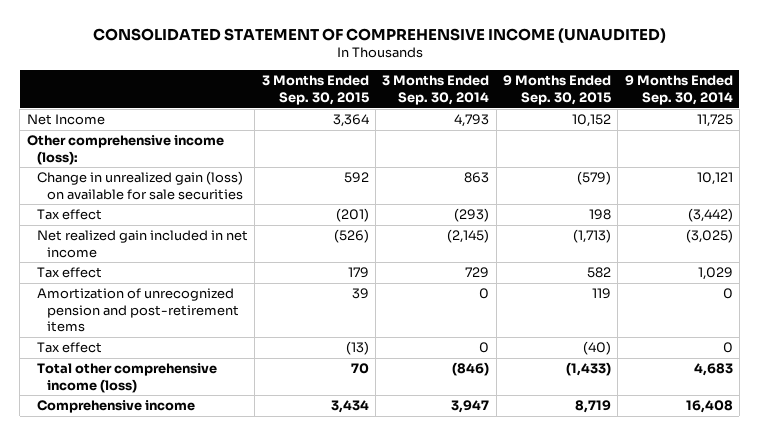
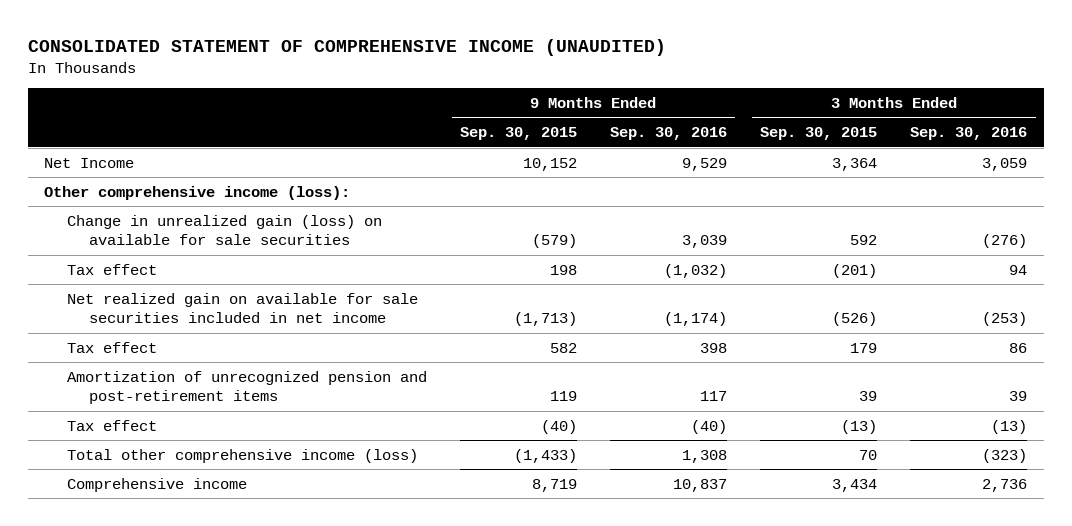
- | 3 Months Ended Sep. 30, 2015 | 3 Months Ended Sep. 30, 2014 | 9 Months Ended Sep. 30, 2015 | 9 Months Ended Sep. 30, 2014
+ | 9 Months Ended Sep. 30, 2015 | 9 Months Ended Sep. 30, 2016 | 3 Months Ended Sep. 30, 2015 | 3 Months Ended Sep. 30, 2016
- Net realized gain included in net income | (526) | (2,145) | (1,713) | (3,025)
+ Net realized gain on available for sale securities included in net income | (1,713) | (1,174) | (526) | (253)

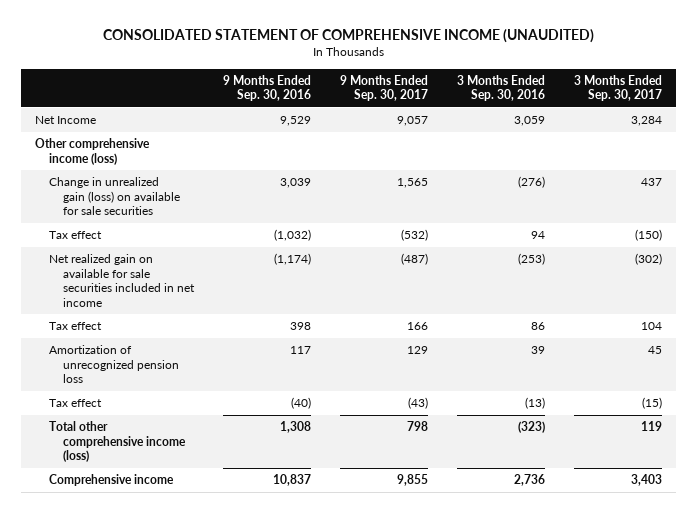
- | 9 Months Ended Sep. 30, 2015 | 9 Months Ended Sep. 30, 2016 | 3 Months Ended Sep. 30, 2015 | 3 Months Ended Sep. 30, 2016
+ | 9 Months Ended Sep. 30, 2016 | 9 Months Ended Sep. 30, 2017 | 3 Months Ended Sep. 30, 2016 | 3 Months Ended Sep. 30, 2017
- Other comprehensive income (loss):
+ Other comprehensive income (loss)
- Amortization of unrecognized pension and post-retirement items | 119 | 117 | 39 | 39
+ Amortization of unrecognized pension loss | 117 | 129 | 39 | 45

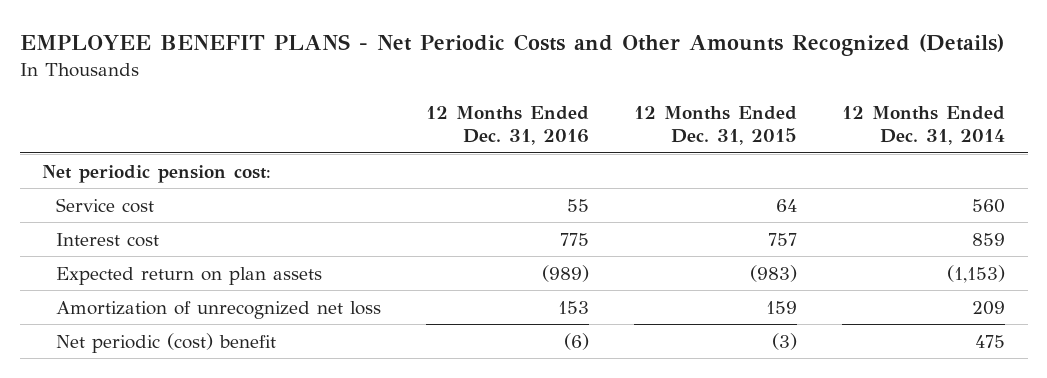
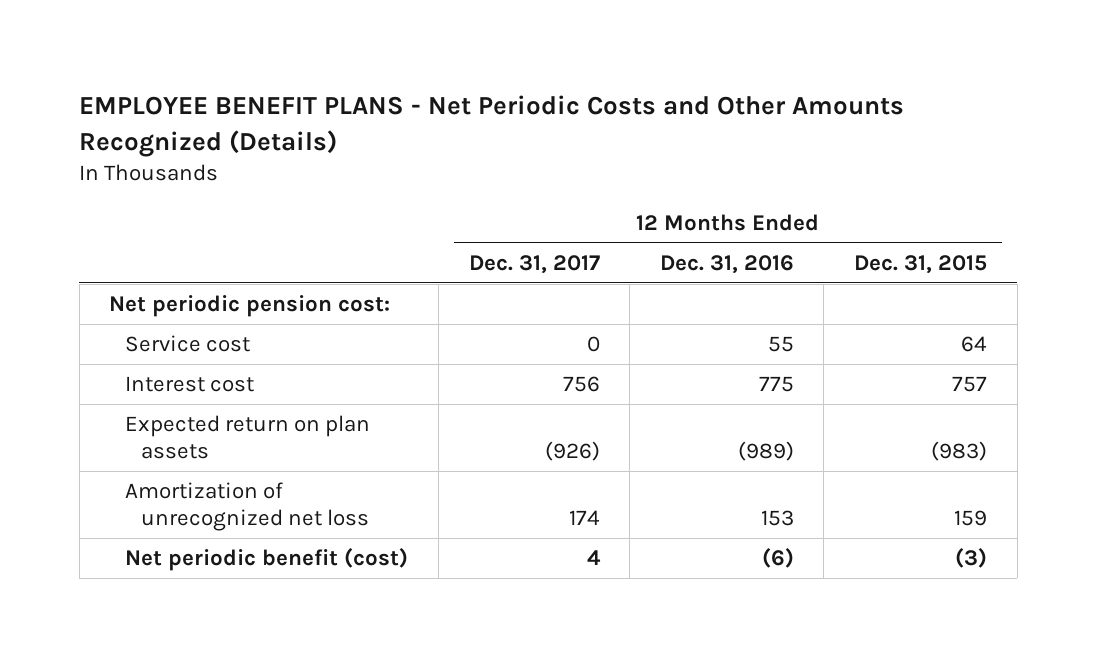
- | 12 Months Ended Dec. 31, 2016 | 12 Months Ended Dec. 31, 2015 | 12 Months Ended Dec. 31, 2014
+ | 12 Months Ended Dec. 31, 2017 | 12 Months Ended Dec. 31, 2016 | 12 Months Ended Dec. 31, 2015
- Net periodic (cost) benefit | (6) | (3) | 475
+ Net periodic benefit (cost) | 4 | (6) | (3)

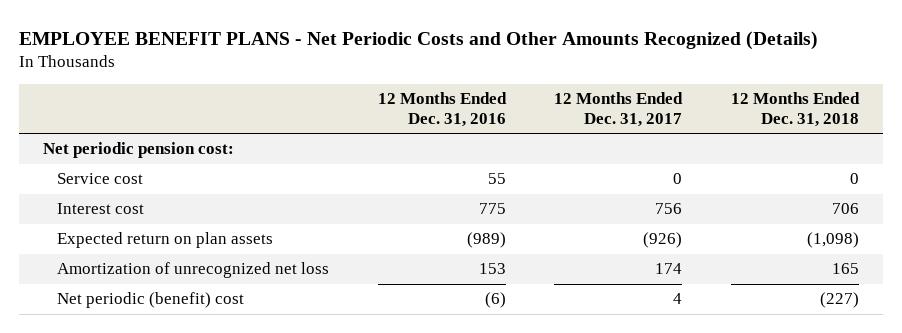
- | 12 Months Ended Dec. 31, 2017 | 12 Months Ended Dec. 31, 2016 | 12 Months Ended Dec. 31, 2015
+ | 12 Months Ended Dec. 31, 2016 | 12 Months Ended Dec. 31, 2017 | 12 Months Ended Dec. 31, 2018
- Net periodic benefit (cost) | 4 | (6) | (3)
+ Net periodic (benefit) cost | (6) | 4 | (227)

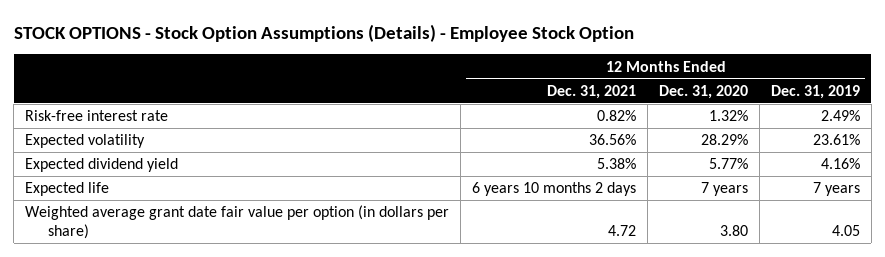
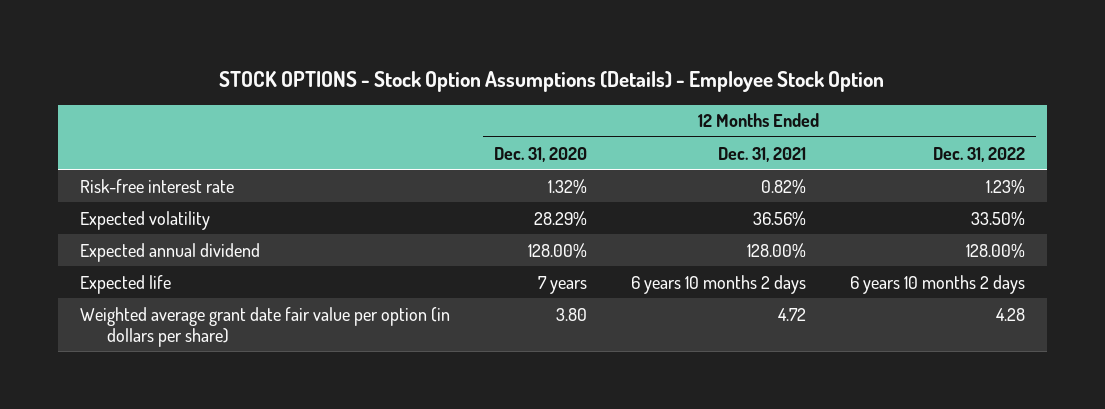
- | 12 Months Ended Dec. 31, 2021 | 12 Months Ended Dec. 31, 2020 | 12 Months Ended Dec. 31, 2019
+ | 12 Months Ended Dec. 31, 2020 | 12 Months Ended Dec. 31, 2021 | 12 Months Ended Dec. 31, 2022
- Expected dividend yield | 5.38% | 5.77% | 4.16%
+ Expected annual dividend | 128.00% | 128.00% | 128.00%

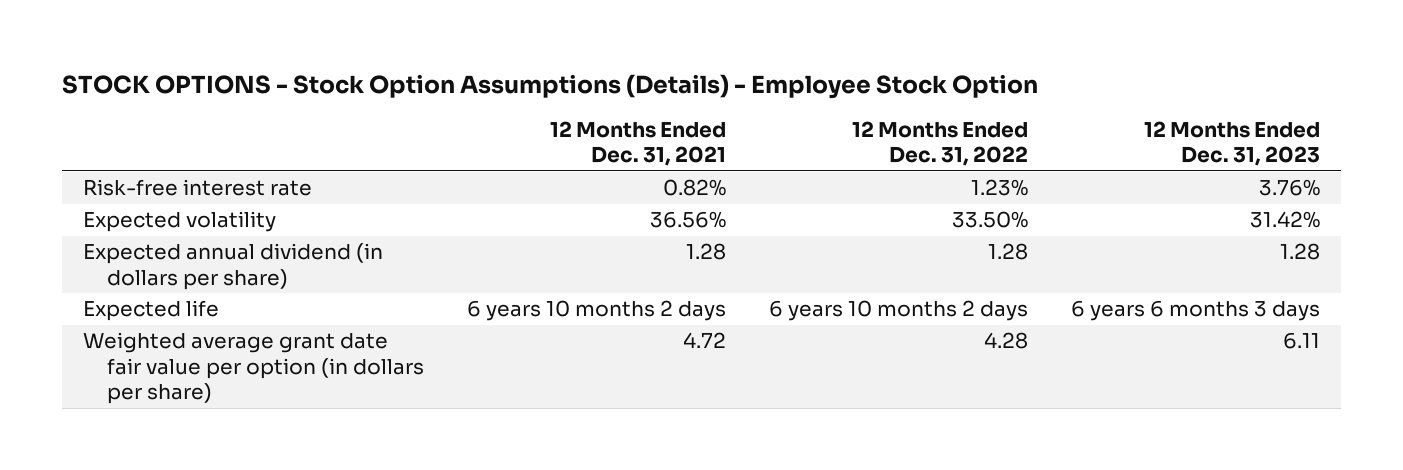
- | 12 Months Ended Dec. 31, 2020 | 12 Months Ended Dec. 31, 2021 | 12 Months Ended Dec. 31, 2022
+ | 12 Months Ended Dec. 31, 2021 | 12 Months Ended Dec. 31, 2022 | 12 Months Ended Dec. 31, 2023
- Expected annual dividend | 128.00% | 128.00% | 128.00%
+ Expected annual dividend (in dollars per share) | 1.28 | 1.28 | 1.28

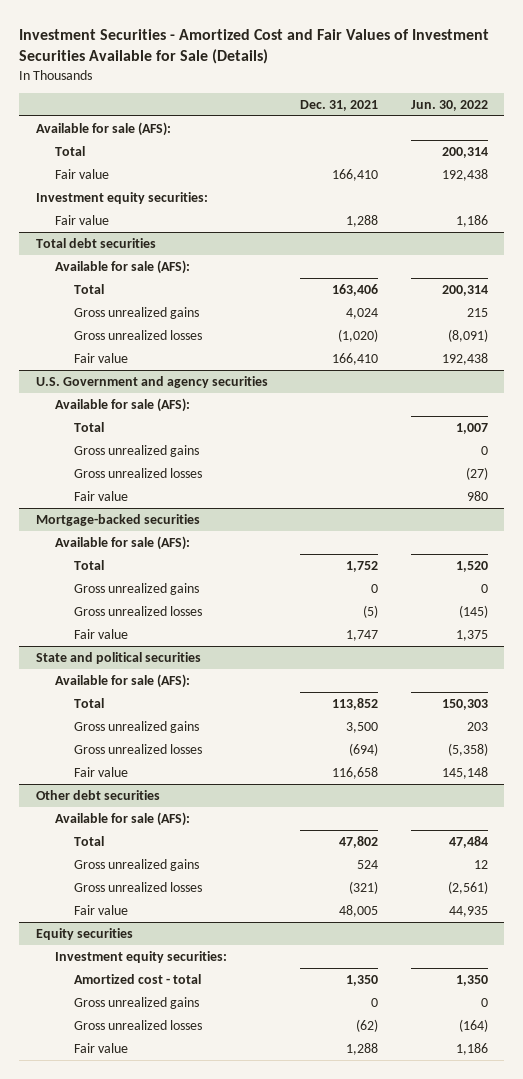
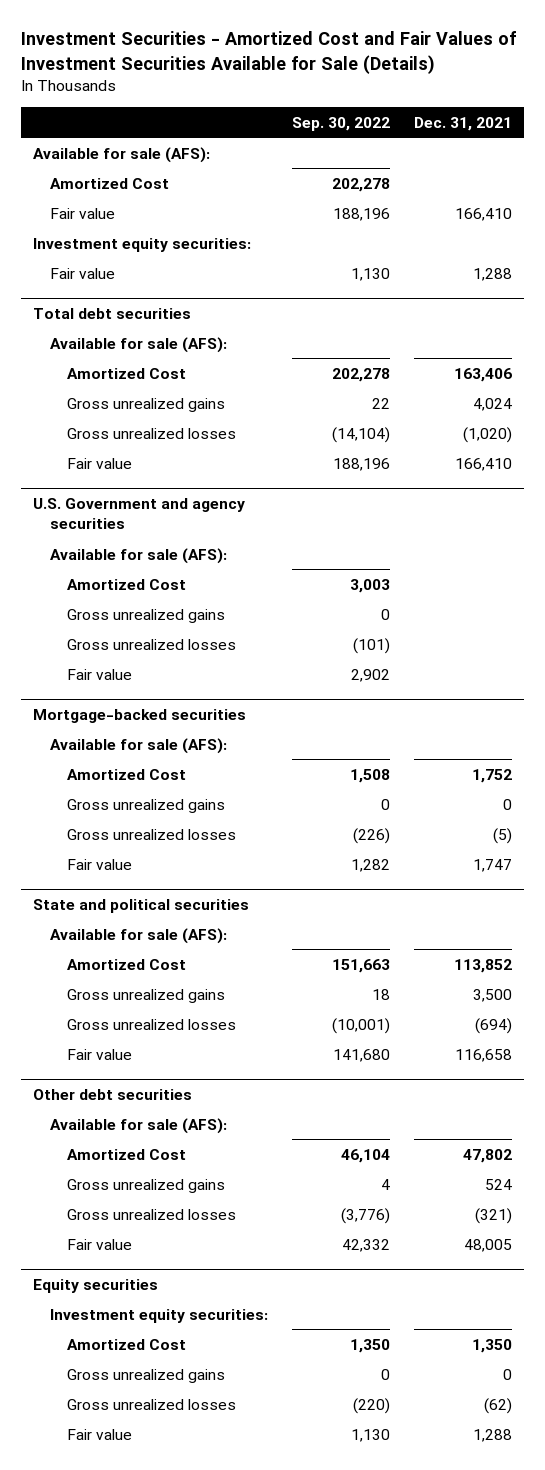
- | Dec. 31, 2021 | Jun. 30, 2022
+ | Sep. 30, 2022 | Dec. 31, 2021
- Total | | 200,314
+ Amortized Cost | 202,278 |
@ Total debt securities
- Total | 163,406 | 200,314
+ Amortized Cost | 202,278 | 163,406
@ U.S. Government and agency securities
- Total | | 1,007
+ Amortized Cost | 3,003 |
@ Mortgage-backed securities
- Total | 1,752 | 1,520
+ Amortized Cost | 1,508 | 1,752
@ State and political securities
- Total | 113,852 | 150,303
+ Amortized Cost | 151,663 | 113,852
@ Other debt securities
- Total | 47,802 | 47,484
+ Amortized Cost | 46,104 | 47,802
@ Equity securities
- Amortized cost - total | 1,350 | 1,350
+ Amortized Cost | 1,350 | 1,350

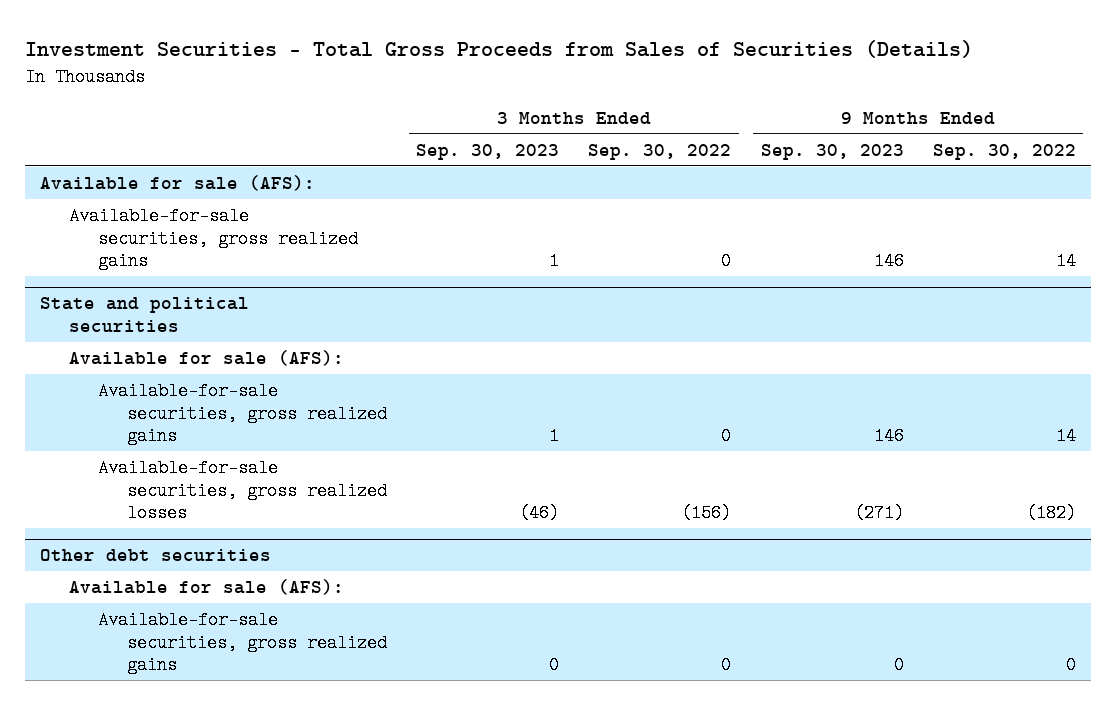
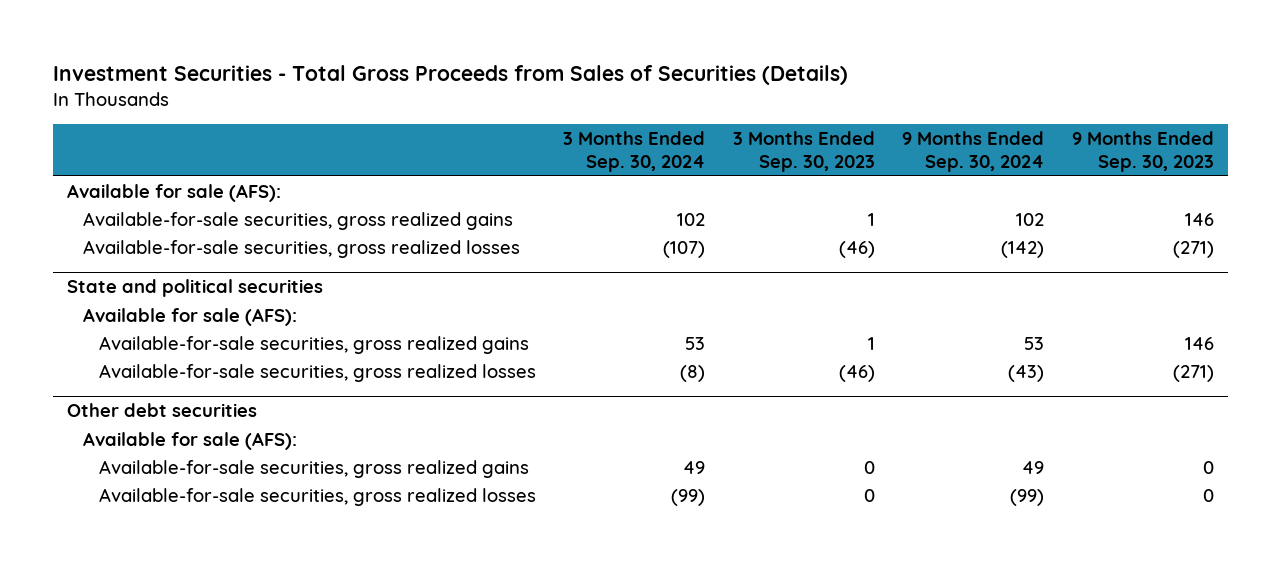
- | 3 Months Ended Sep. 30, 2023 | 3 Months Ended Sep. 30, 2022 | 9 Months Ended Sep. 30, 2023 | 9 Months Ended Sep. 30, 2022
+ | 3 Months Ended Sep. 30, 2024 | 3 Months Ended Sep. 30, 2023 | 9 Months Ended Sep. 30, 2024 | 9 Months Ended Sep. 30, 2023
+ Available-for-sale securities, gross realized losses | (107) | (46) | (142) | (271)
@ Other debt securities
+ Available-for-sale securities, gross realized losses | (99) | 0 | (99) | 0

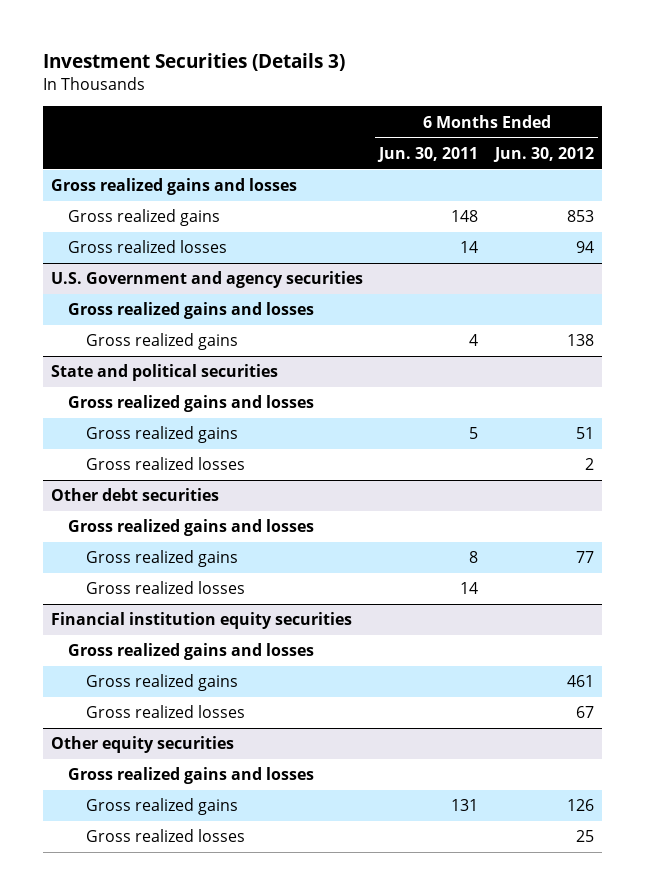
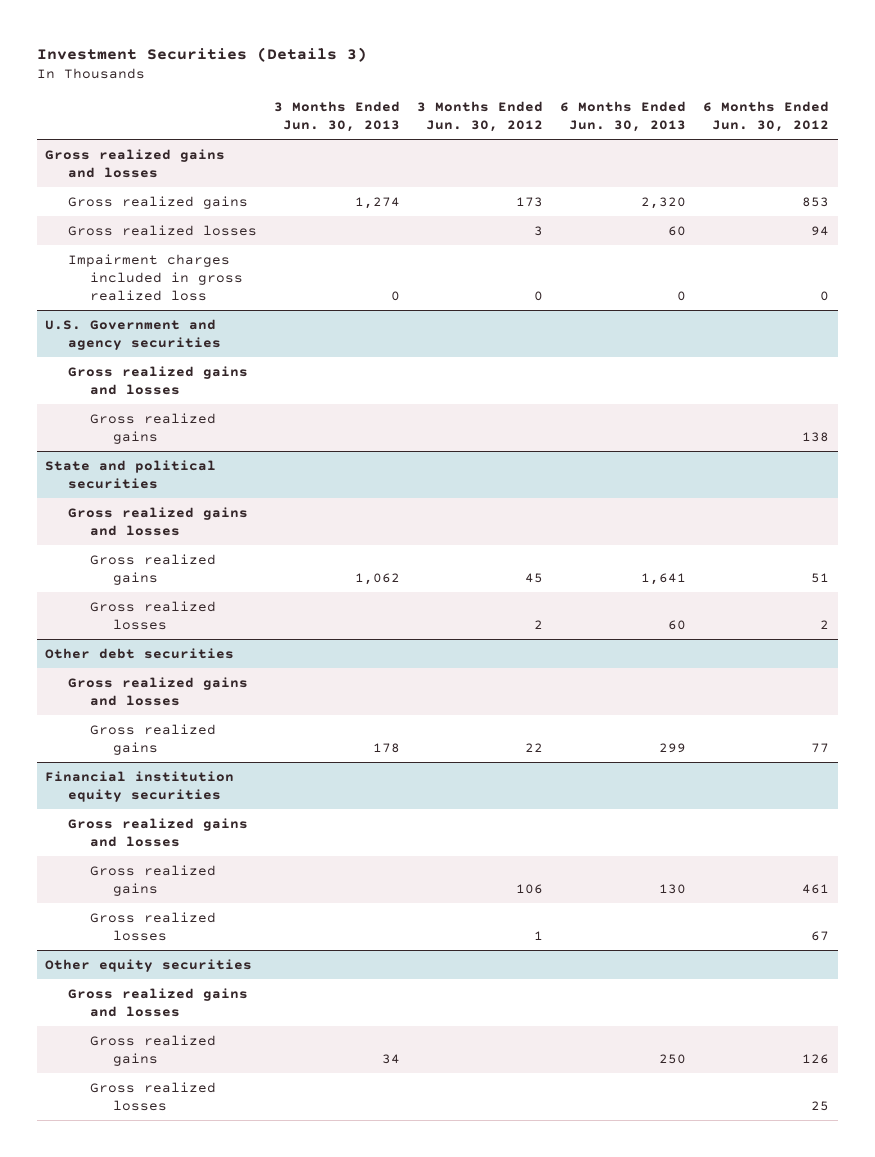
- | 6 Months Ended Jun. 30, 2011 | 6 Months Ended Jun. 30, 2012
+ | 3 Months Ended Jun. 30, 2013 | 3 Months Ended Jun. 30, 2012 | 6 Months Ended Jun. 30, 2013 | 6 Months Ended Jun. 30, 2012
+ Impairment charges included in gross realized loss | 0 | 0 | 0 | 0
@ Other debt securities
- Gross realized losses | 14 |

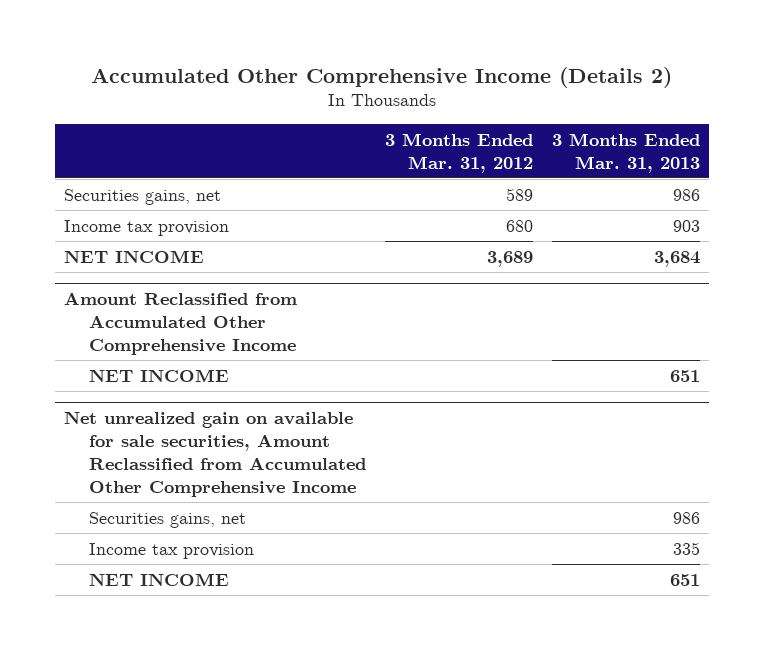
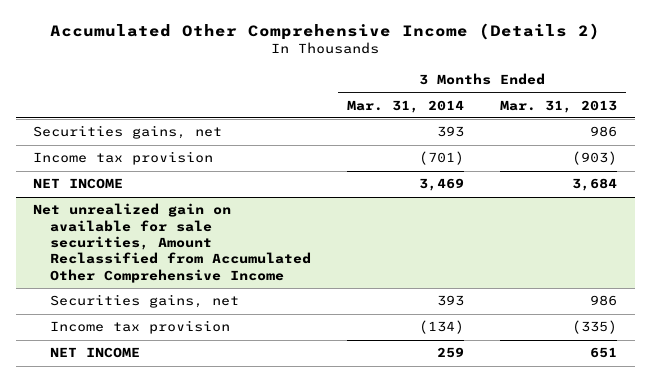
- | 3 Months Ended Mar. 31, 2012 | 3 Months Ended Mar. 31, 2013
+ | 3 Months Ended Mar. 31, 2014 | 3 Months Ended Mar. 31, 2013
- Income tax provision | 680 | 903
+ Income tax provision | (701) | (903)
- Amount Reclassified from Accumulated Other Comprehensive Income
- NET INCOME | | 651
@ Net unrealized gain on available for sale securities, Amount Reclassified from Accumulated Other Comprehensive Income
- Income tax provision | | 335
+ Income tax provision | (134) | (335)

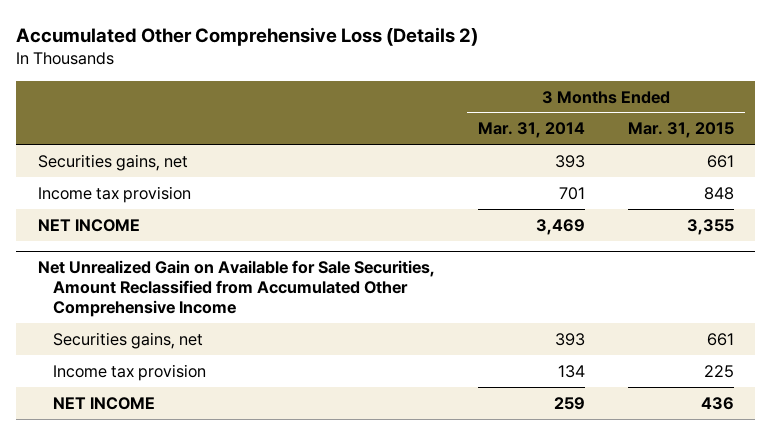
- Accumulated Other Comprehensive Income (Details 2)
+ Accumulated Other Comprehensive Loss (Details 2)
- | 3 Months Ended Mar. 31, 2014 | 3 Months Ended Mar. 31, 2013
+ | 3 Months Ended Mar. 31, 2014 | 3 Months Ended Mar. 31, 2015
- Income tax provision | (701) | (903)
+ Income tax provision | 701 | 848
- Net unrealized gain on available for sale securities, Amount Reclassified from Accumulated Other Comprehensive Income
+ Net Unrealized Gain on Available for Sale Securities, Amount Reclassified from Accumulated Other Comprehensive Income
- Income tax provision | (134) | (335)
+ Income tax provision | 134 | 225

